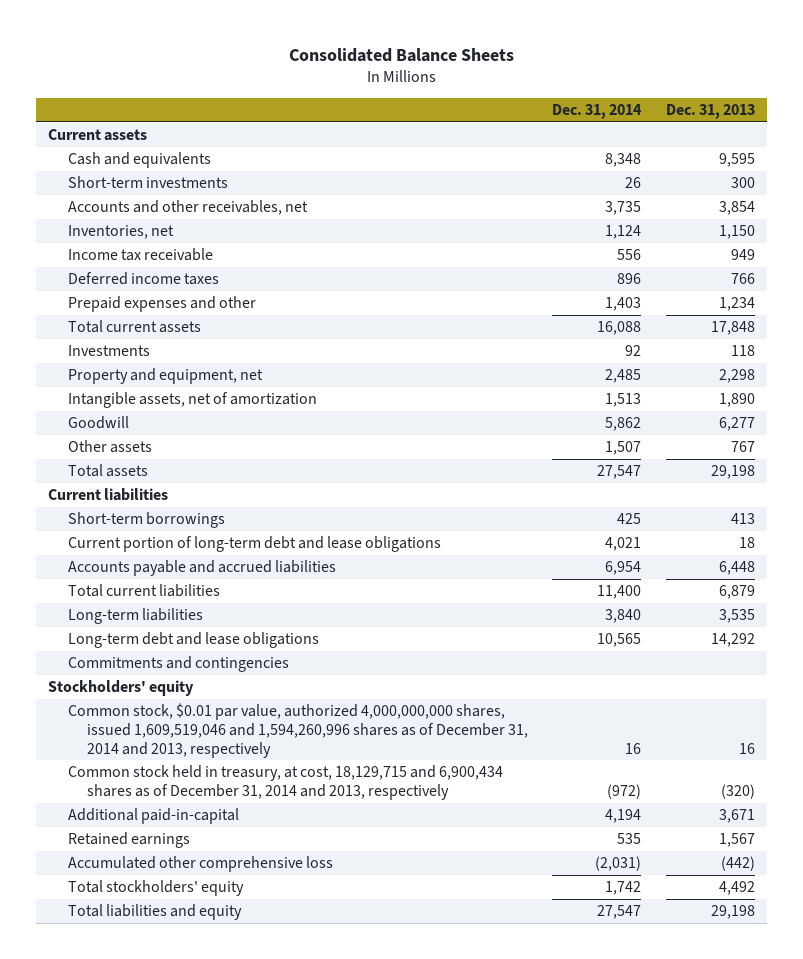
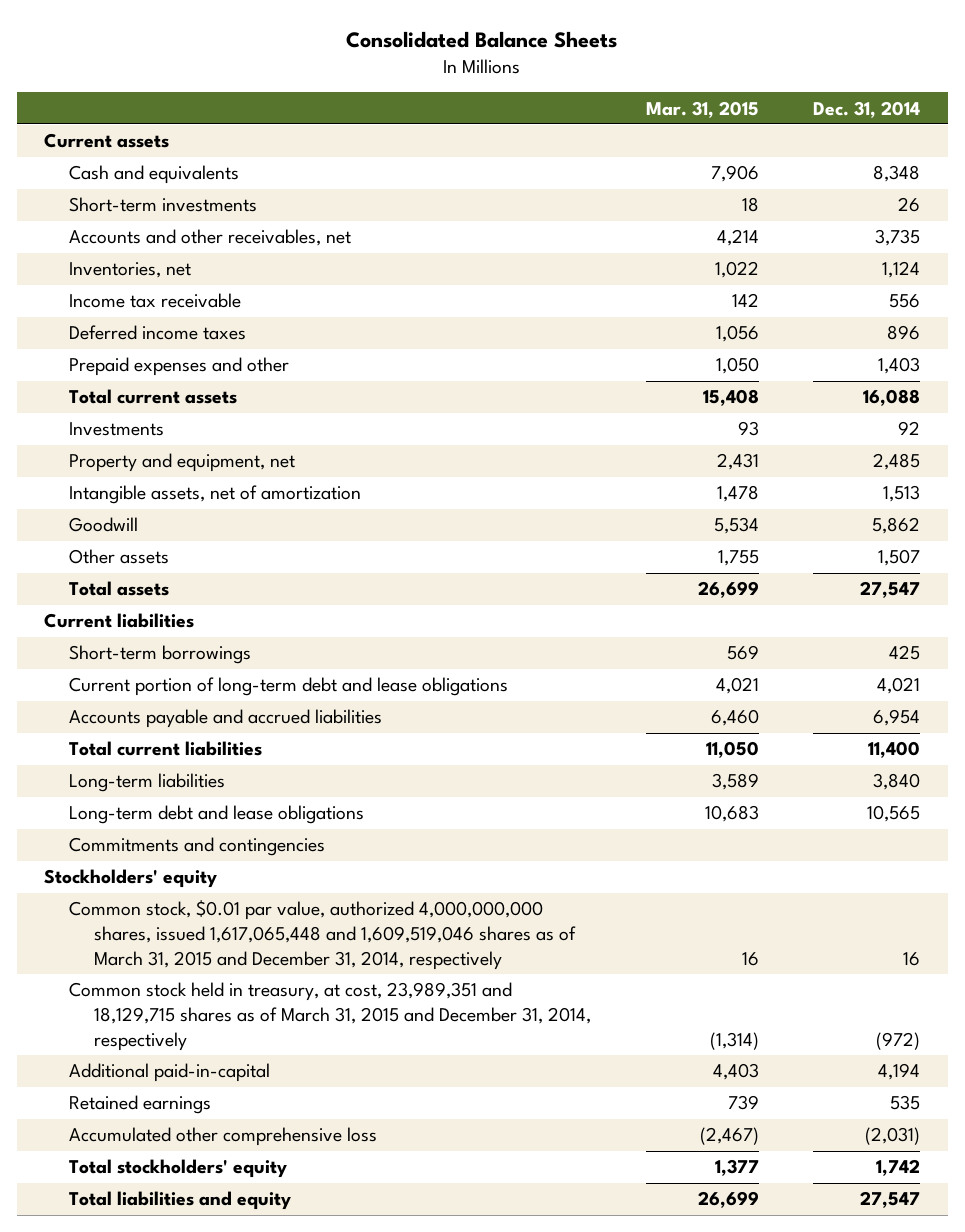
- | Dec. 31, 2014 | Dec. 31, 2013
+ | Mar. 31, 2015 | Dec. 31, 2014
- Common stock, $0.01 par value, authorized 4,000,000,000 shares, issued 1,609,519,046 and 1,594,260,996 shares as of December 31, 2014 and 2013, respectively | 16 | 16
- Common stock held in treasury, at cost, 18,129,715 and 6,900,434 shares as of December 31, 2014 and 2013, respectively | (972) | (320)
+ Common stock, $0.01 par value, authorized 4,000,000,000 shares, issued 1,617,065,448 and 1,609,519,046 shares as of March 31, 2015 and December 31, 2014, respectively | 16 | 16
+ Common stock held in treasury, at cost, 23,989,351 and 18,129,715 shares as of March 31, 2015 and December 31, 2014, respectively | (1,314) | (972)

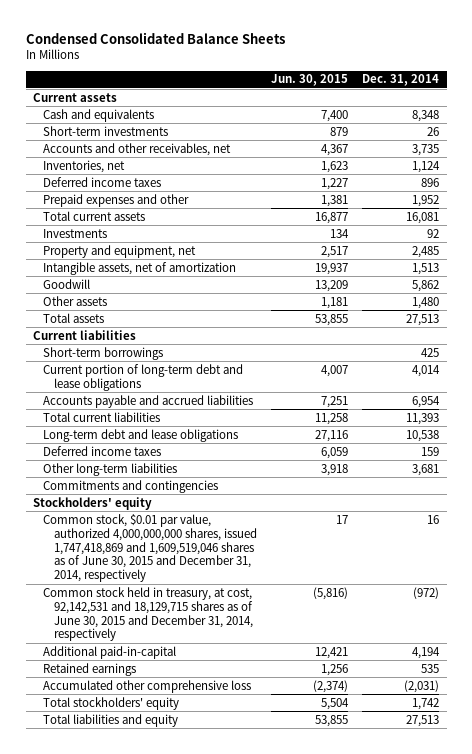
- Consolidated Balance Sheets
+ Condensed Consolidated Balance Sheets
- | Mar. 31, 2015 | Dec. 31, 2014
+ | Jun. 30, 2015 | Dec. 31, 2014
- Income tax receivable | 142 | 556
- Prepaid expenses and other | 1,050 | 1,403
- Total current assets | 15,408 | 16,088
+ Prepaid expenses and other | 1,381 | 1,952
+ Total current assets | 16,877 | 16,081
- Other assets | 1,755 | 1,507
- Total assets | 26,699 | 27,547
+ Other assets | 1,181 | 1,480
+ Total assets | 53,855 | 27,513
- Current portion of long-term debt and lease obligations | 4,021 | 4,021
+ Current portion of long-term debt and lease obligations | 4,007 | 4,014
- Total current liabilities | 11,050 | 11,400
- Long-term liabilities | 3,589 | 3,840
- Long-term debt and lease obligations | 10,683 | 10,565
+ Total current liabilities | 11,258 | 11,393
+ Long-term debt and lease obligations | 27,116 | 10,538
+ Deferred income taxes | 6,059 | 159
+ Other long-term liabilities | 3,918 | 3,681
- Common stock, $0.01 par value, authorized 4,000,000,000 shares, issued 1,617,065,448 and 1,609,519,046 shares as of March 31, 2015 and December 31, 2014, respectively | 16 | 16
- Common stock held in treasury, at cost, 23,989,351 and 18,129,715 shares as of March 31, 2015 and December 31, 2014, respectively | (1,314) | (972)
+ Common stock, $0.01 par value, authorized 4,000,000,000 shares, issued 1,747,418,869 and 1,609,519,046 shares as of June 30, 2015 and December 31, 2014, respectively | 17 | 16
+ Common stock held in treasury, at cost, 92,142,531 and 18,129,715 shares as of June 30, 2015 and December 31, 2014, respectively | (5,816) | (972)
- Total liabilities and equity | 26,699 | 27,547
+ Total liabilities and equity | 53,855 | 27,513

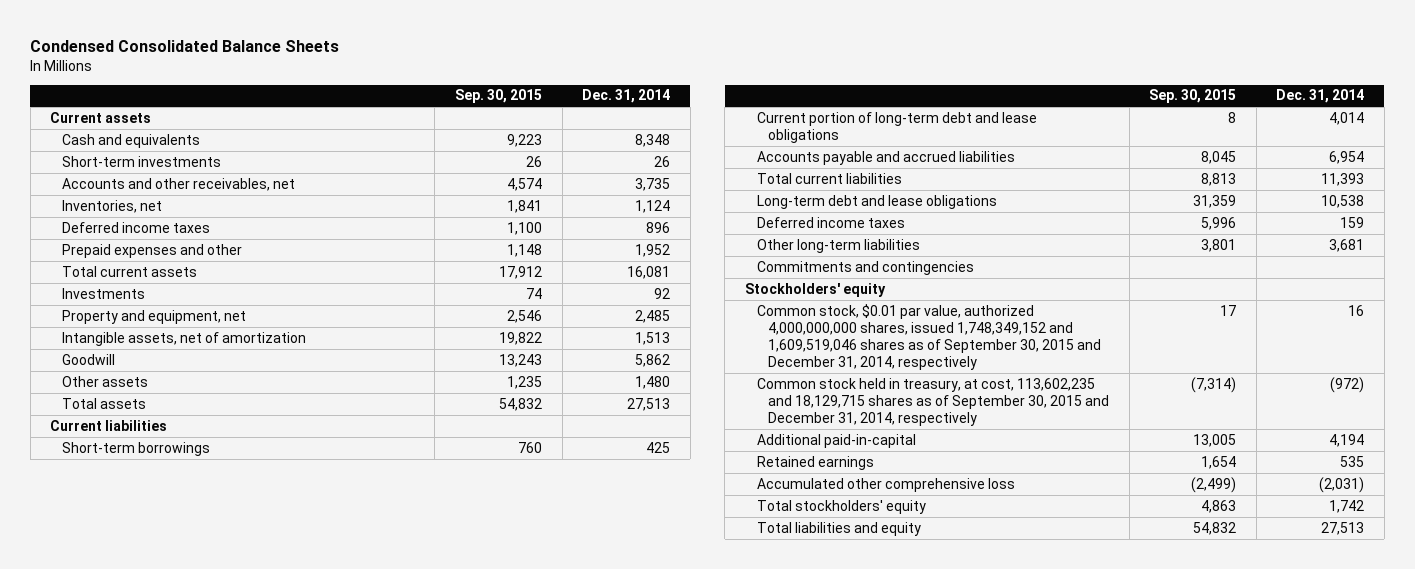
- | Jun. 30, 2015 | Dec. 31, 2014
+ | Sep. 30, 2015 | Dec. 31, 2014
- Common stock, $0.01 par value, authorized 4,000,000,000 shares, issued 1,747,418,869 and 1,609,519,046 shares as of June 30, 2015 and December 31, 2014, respectively | 17 | 16
- Common stock held in treasury, at cost, 92,142,531 and 18,129,715 shares as of June 30, 2015 and December 31, 2014, respectively | (5,816) | (972)
+ Common stock, $0.01 par value, authorized 4,000,000,000 shares, issued 1,748,349,152 and 1,609,519,046 shares as of September 30, 2015 and December 31, 2014, respectively | 17 | 16
+ Common stock held in treasury, at cost, 113,602,235 and 18,129,715 shares as of September 30, 2015 and December 31, 2014, respectively | (7,314) | (972)

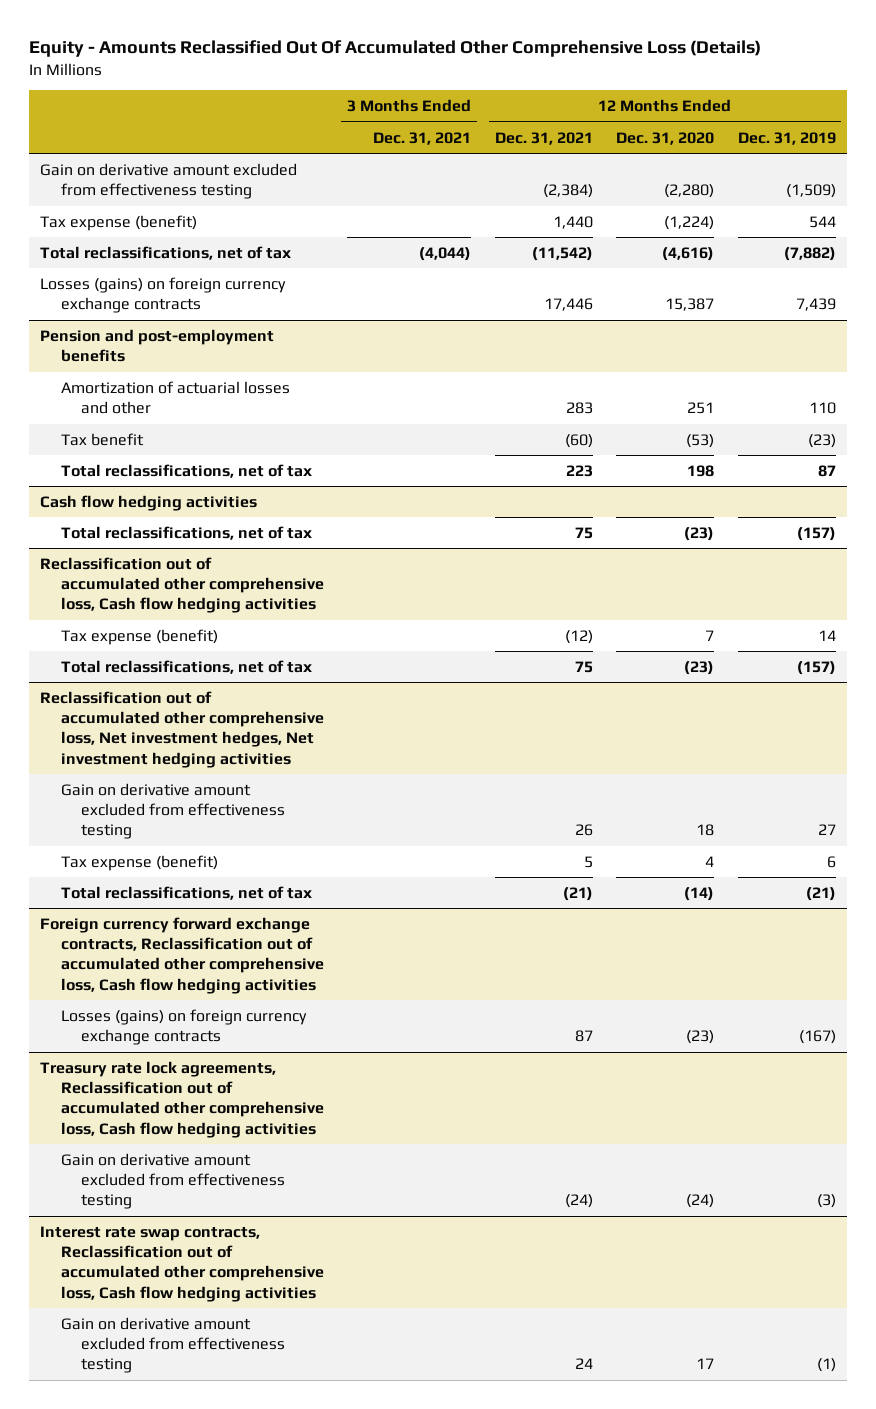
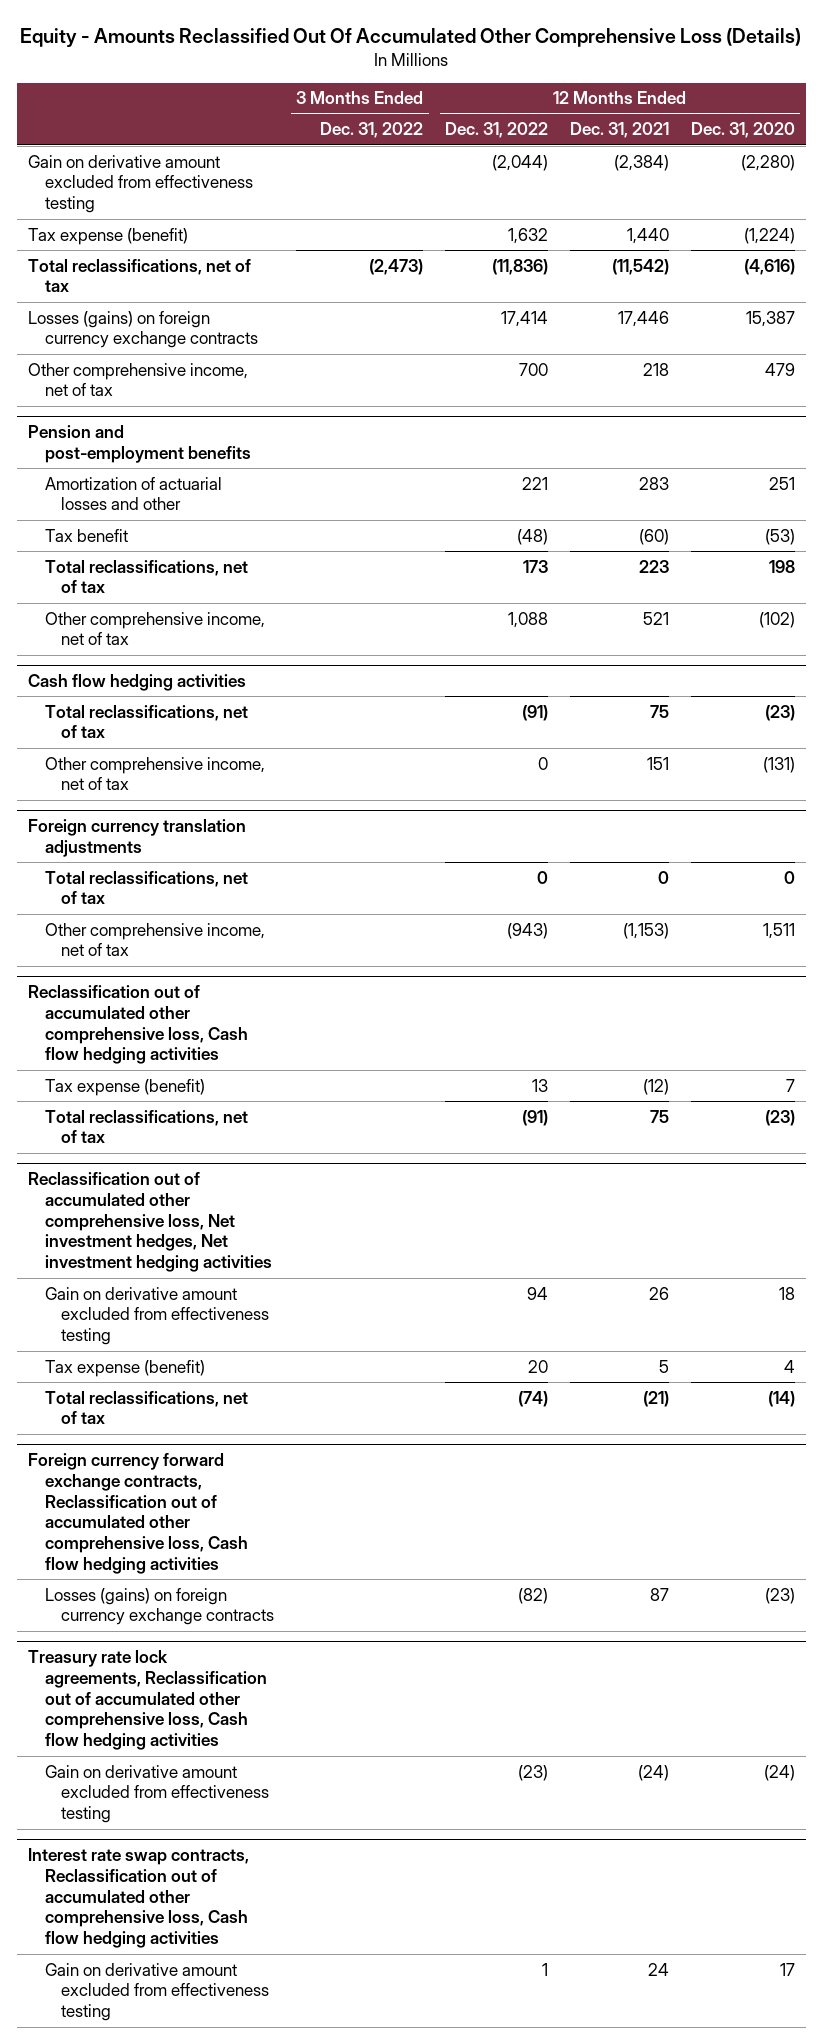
- | 3 Months Ended Dec. 31, 2021 | 12 Months Ended Dec. 31, 2021 | 12 Months Ended Dec. 31, 2020 | 12 Months Ended Dec. 31, 2019
+ | 3 Months Ended Dec. 31, 2022 | 12 Months Ended Dec. 31, 2022 | 12 Months Ended Dec. 31, 2021 | 12 Months Ended Dec. 31, 2020
+ Other comprehensive income, net of tax | | 700 | 218 | 479
@ Pension and post-employment benefits
+ Other comprehensive income, net of tax | | 1,088 | 521 | (102)
@ Cash flow hedging activities
+ Other comprehensive income, net of tax | | 0 | 151 | (131)
+ Foreign currency translation adjustments
+ Total reclassifications, net of tax | | 0 | 0 | 0
+ Other comprehensive income, net of tax | | (943) | (1,153) | 1,511

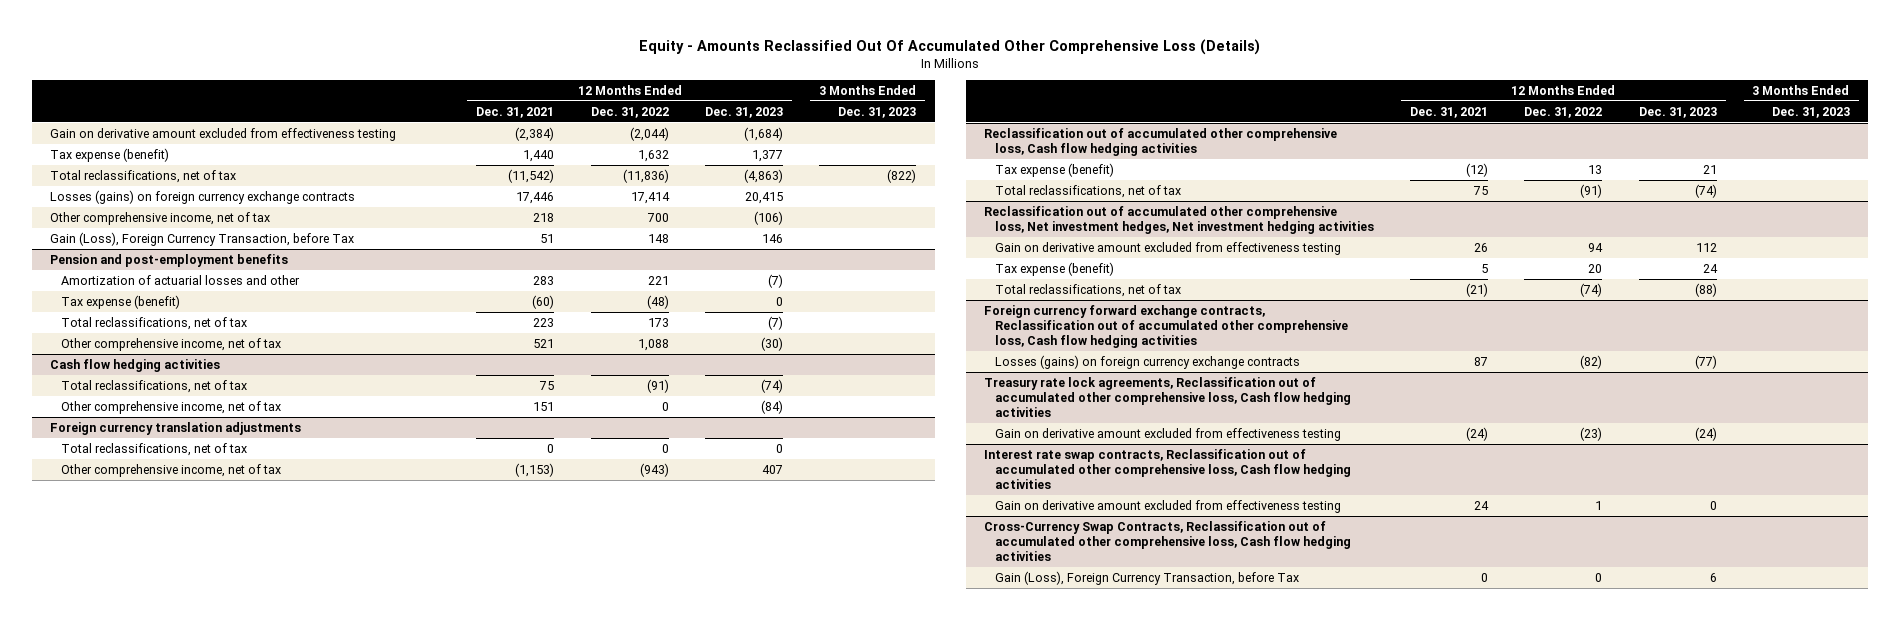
- | 3 Months Ended Dec. 31, 2022 | 12 Months Ended Dec. 31, 2022 | 12 Months Ended Dec. 31, 2021 | 12 Months Ended Dec. 31, 2020
+ | 12 Months Ended Dec. 31, 2021 | 12 Months Ended Dec. 31, 2022 | 12 Months Ended Dec. 31, 2023 | 3 Months Ended Dec. 31, 2023
+ Gain (Loss), Foreign Currency Transaction, before Tax | 51 | 148 | 146 |
@ Pension and post-employment benefits
- Tax benefit | | (48) | (60) | (53)
+ Tax expense (benefit) | (60) | (48) | 0 |
+ Cross-Currency Swap Contracts, Reclassification out of accumulated other comprehensive loss, Cash flow hedging activities
+ Gain (Loss), Foreign Currency Transaction, before Tax | 0 | 0 | 6 |

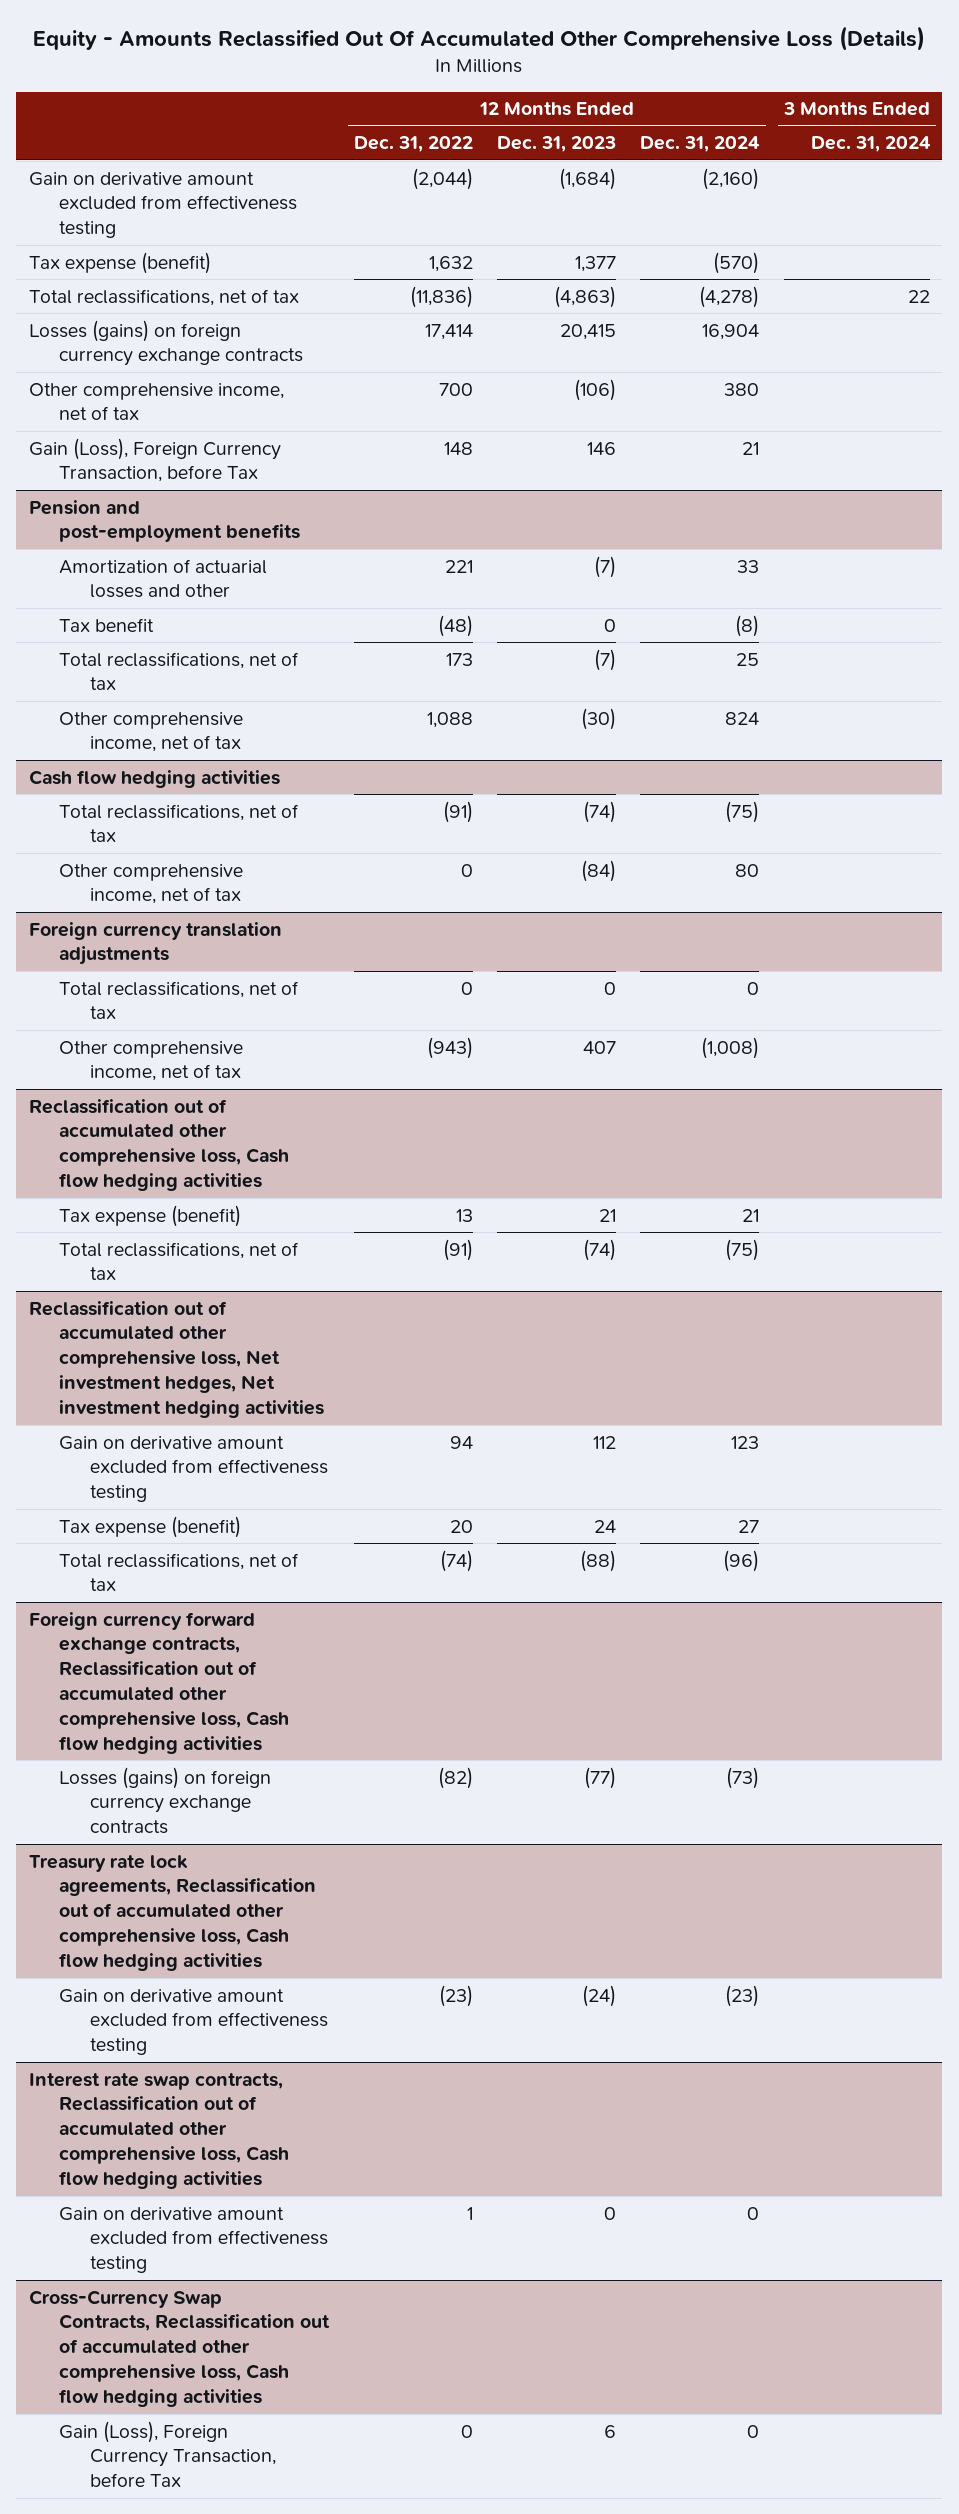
- | 12 Months Ended Dec. 31, 2021 | 12 Months Ended Dec. 31, 2022 | 12 Months Ended Dec. 31, 2023 | 3 Months Ended Dec. 31, 2023
+ | 12 Months Ended Dec. 31, 2022 | 12 Months Ended Dec. 31, 2023 | 12 Months Ended Dec. 31, 2024 | 3 Months Ended Dec. 31, 2024
@ Pension and post-employment benefits
- Tax expense (benefit) | (60) | (48) | 0 |
+ Tax benefit | (48) | 0 | (8) |

